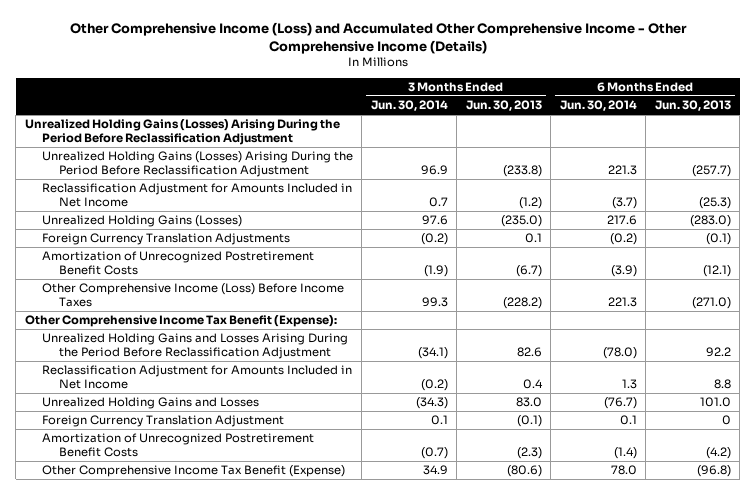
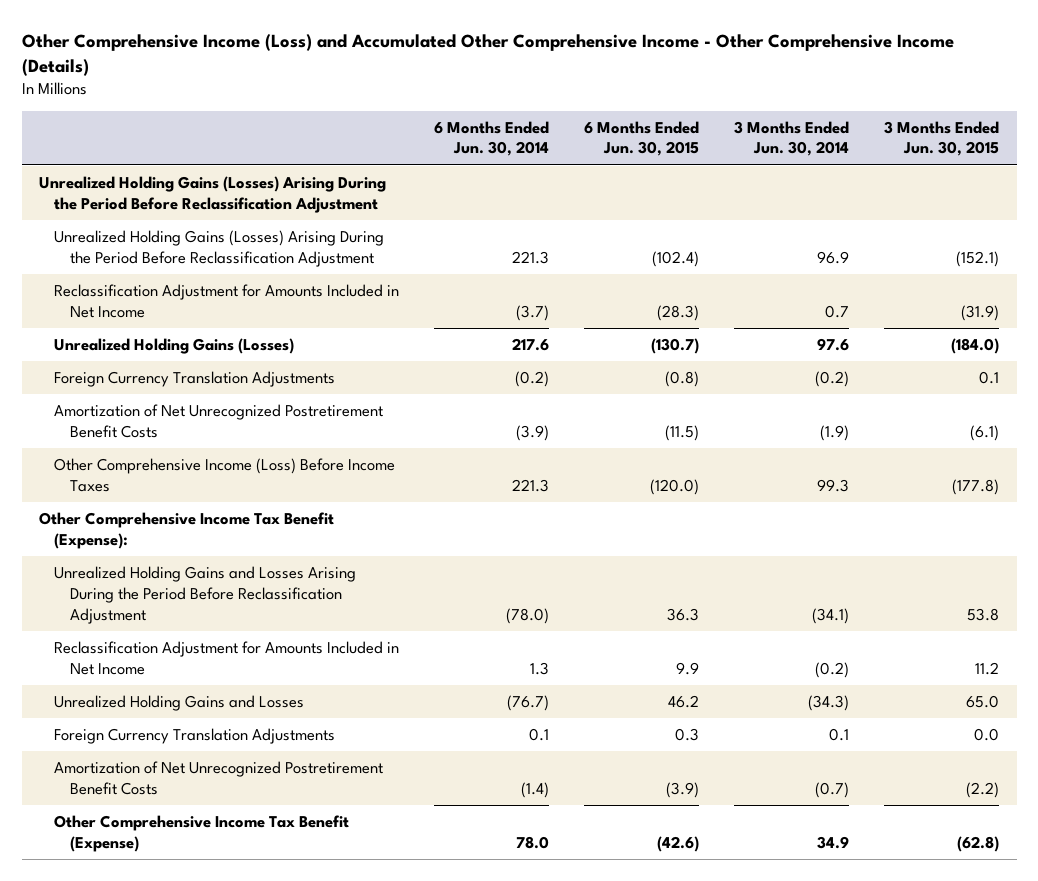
- | 3 Months Ended Jun. 30, 2014 | 3 Months Ended Jun. 30, 2013 | 6 Months Ended Jun. 30, 2014 | 6 Months Ended Jun. 30, 2013
+ | 6 Months Ended Jun. 30, 2014 | 6 Months Ended Jun. 30, 2015 | 3 Months Ended Jun. 30, 2014 | 3 Months Ended Jun. 30, 2015
- Amortization of Unrecognized Postretirement Benefit Costs | (1.9) | (6.7) | (3.9) | (12.1)
+ Amortization of Net Unrecognized Postretirement Benefit Costs | (3.9) | (11.5) | (1.9) | (6.1)
- Foreign Currency Translation Adjustment | 0.1 | (0.1) | 0.1 | 0
- Amortization of Unrecognized Postretirement Benefit Costs | (0.7) | (2.3) | (1.4) | (4.2)
+ Foreign Currency Translation Adjustments | 0.1 | 0.3 | 0.1 | 0.0
+ Amortization of Net Unrecognized Postretirement Benefit Costs | (1.4) | (3.9) | (0.7) | (2.2)

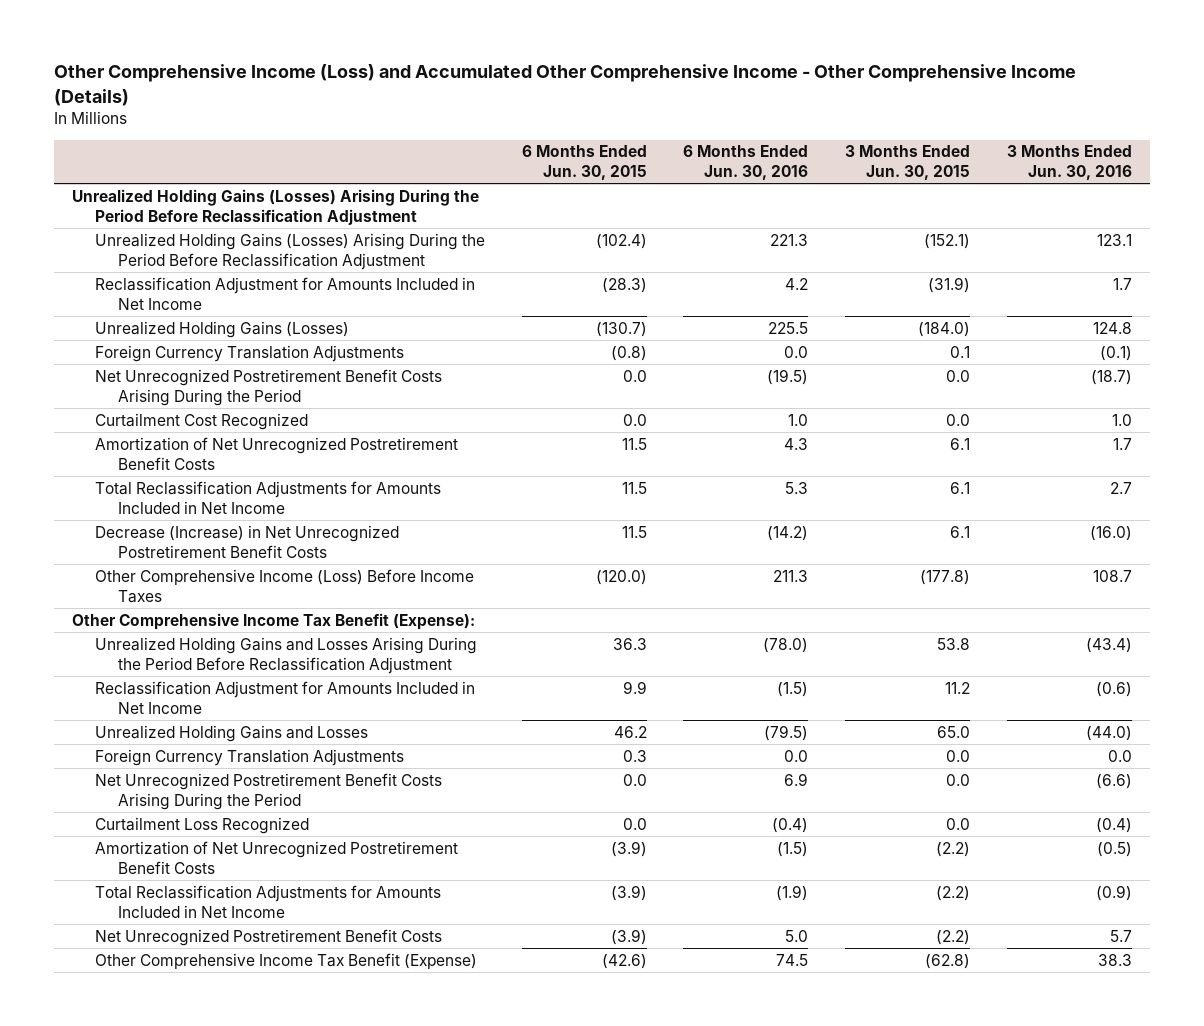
- | 6 Months Ended Jun. 30, 2014 | 6 Months Ended Jun. 30, 2015 | 3 Months Ended Jun. 30, 2014 | 3 Months Ended Jun. 30, 2015
+ | 6 Months Ended Jun. 30, 2015 | 6 Months Ended Jun. 30, 2016 | 3 Months Ended Jun. 30, 2015 | 3 Months Ended Jun. 30, 2016
- Amortization of Net Unrecognized Postretirement Benefit Costs | (3.9) | (11.5) | (1.9) | (6.1)
+ Net Unrecognized Postretirement Benefit Costs Arising During the Period | 0.0 | (19.5) | 0.0 | (18.7)
+ Curtailment Cost Recognized | 0.0 | 1.0 | 0.0 | 1.0
+ Amortization of Net Unrecognized Postretirement Benefit Costs | 11.5 | 4.3 | 6.1 | 1.7
+ Total Reclassification Adjustments for Amounts Included in Net Income | 11.5 | 5.3 | 6.1 | 2.7
+ Decrease (Increase) in Net Unrecognized Postretirement Benefit Costs | 11.5 | (14.2) | 6.1 | (16.0)
+ Net Unrecognized Postretirement Benefit Costs Arising During the Period | 0.0 | 6.9 | 0.0 | (6.6)
+ Curtailment Loss Recognized | 0.0 | (0.4) | 0.0 | (0.4)
+ Total Reclassification Adjustments for Amounts Included in Net Income | (3.9) | (1.9) | (2.2) | (0.9)
+ Net Unrecognized Postretirement Benefit Costs | (3.9) | 5.0 | (2.2) | 5.7

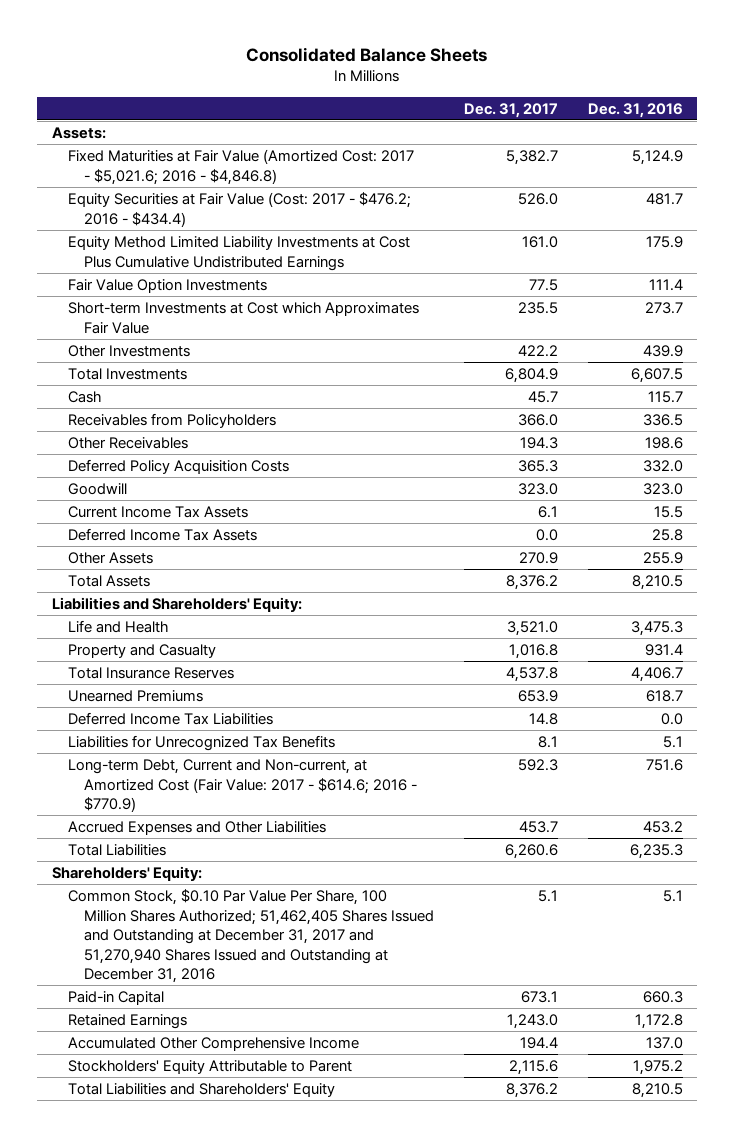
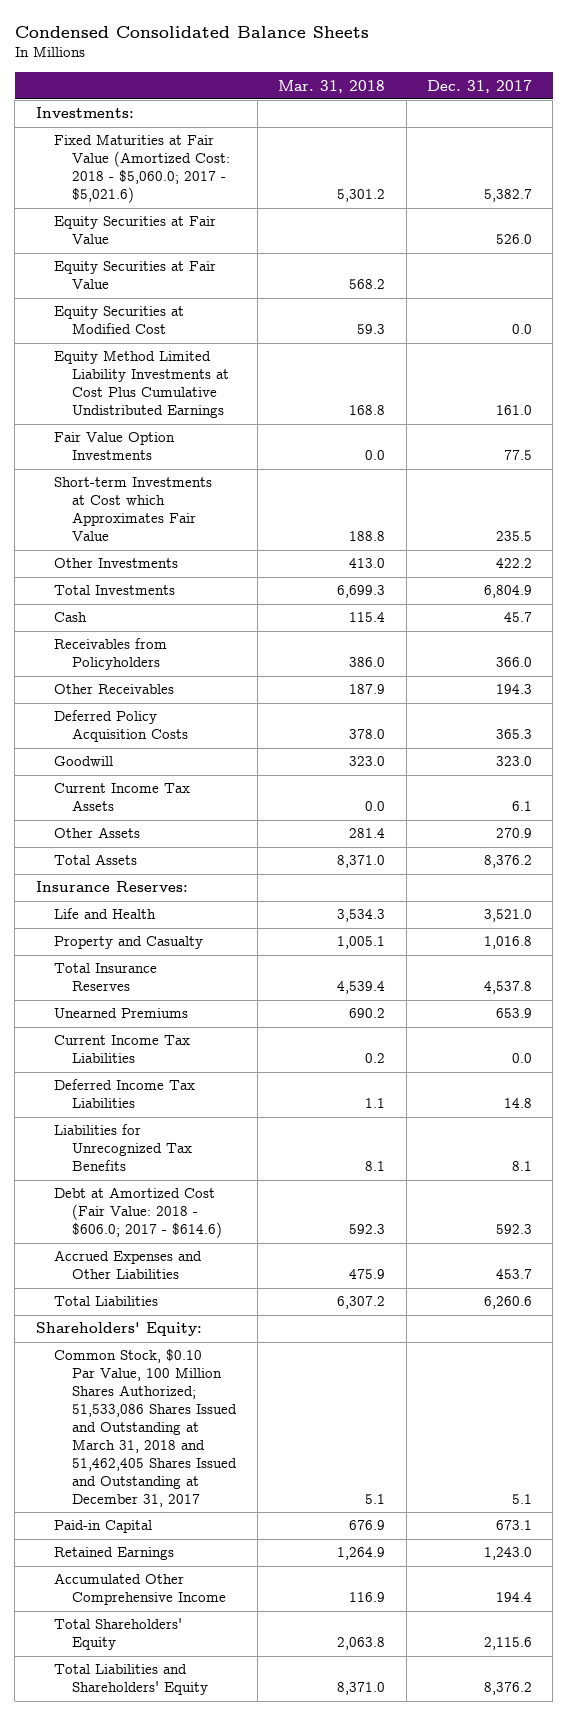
- Consolidated Balance Sheets
+ Condensed Consolidated Balance Sheets
- | Dec. 31, 2017 | Dec. 31, 2016
+ | Mar. 31, 2018 | Dec. 31, 2017
- Assets:
- Fixed Maturities at Fair Value (Amortized Cost: 2017 - $5,021.6; 2016 - $4,846.8) | 5,382.7 | 5,124.9
- Equity Securities at Fair Value (Cost: 2017 - $476.2; 2016 - $434.4) | 526.0 | 481.7
+ Investments:
+ Fixed Maturities at Fair Value (Amortized Cost: 2018 - $5,060.0; 2017 - $5,021.6) | 5,301.2 | 5,382.7
+ Equity Securities at Fair Value | | 526.0
+ Equity Securities at Fair Value | 568.2 |
+ Equity Securities at Modified Cost | 59.3 | 0.0
- Deferred Income Tax Assets | 0.0 | 25.8
- Liabilities and Shareholders' Equity:
+ Insurance Reserves:
+ Current Income Tax Liabilities | 0.2 | 0.0
- Long-term Debt, Current and Non-current, at Amortized Cost (Fair Value: 2017 - $614.6; 2016 - $770.9) | 592.3 | 751.6
+ Debt at Amortized Cost (Fair Value: 2018 - $606.0; 2017 - $614.6) | 592.3 | 592.3
- Common Stock, $0.10 Par Value Per Share, 100 Million Shares Authorized; 51,462,405 Shares Issued and Outstanding at December 31, 2017 and 51,270,940 Shares Issued and Outstanding at December 31, 2016 | 5.1 | 5.1
+ Common Stock, $0.10 Par Value, 100 Million Shares Authorized; 51,533,086 Shares Issued and Outstanding at March 31, 2018 and 51,462,405 Shares Issued and Outstanding at December 31, 2017 | 5.1 | 5.1
- Stockholders' Equity Attributable to Parent | 2,115.6 | 1,975.2
+ Total Shareholders' Equity | 2,063.8 | 2,115.6

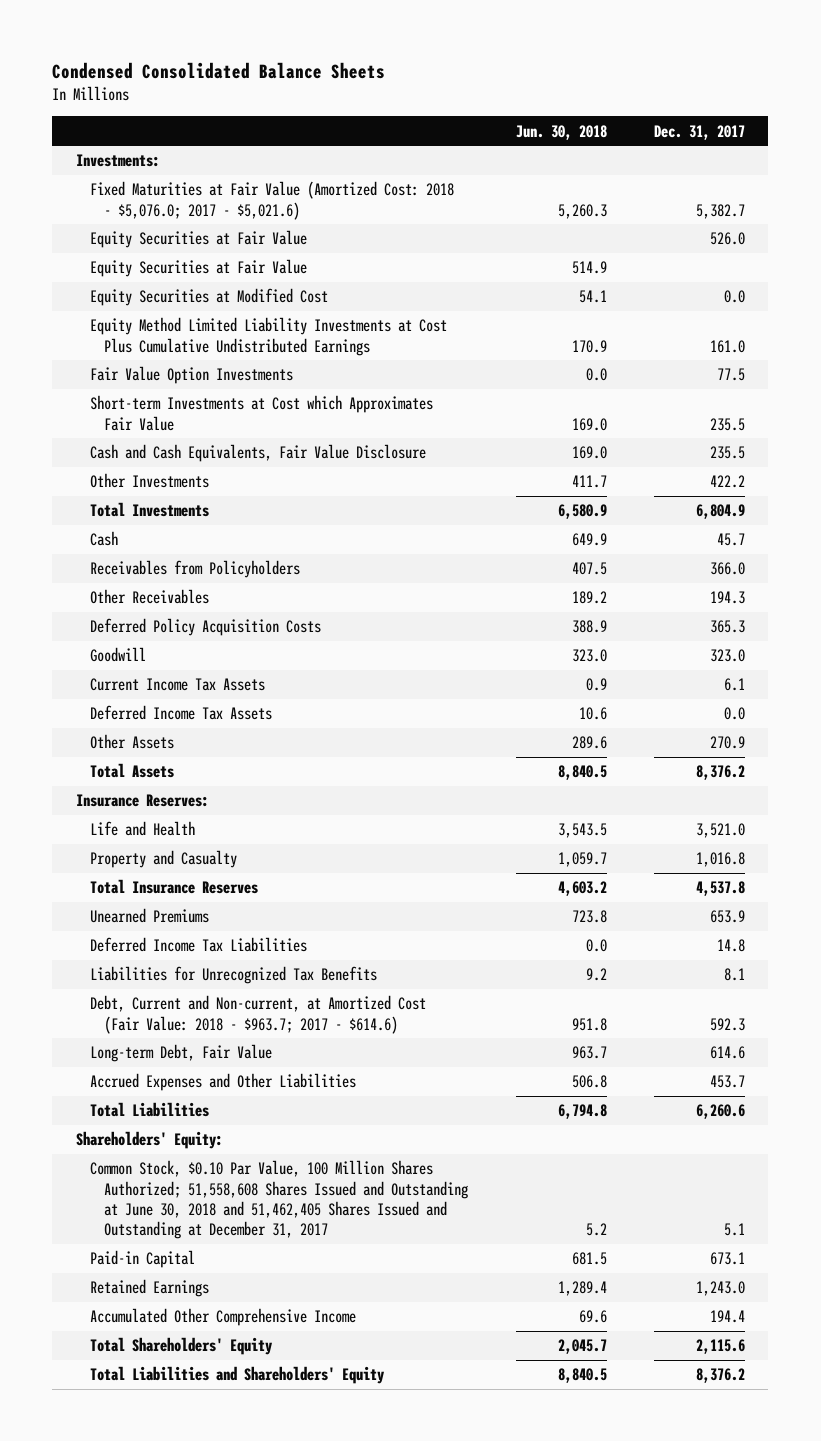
- | Mar. 31, 2018 | Dec. 31, 2017
+ | Jun. 30, 2018 | Dec. 31, 2017
- Fixed Maturities at Fair Value (Amortized Cost: 2018 - $5,060.0; 2017 - $5,021.6) | 5,301.2 | 5,382.7
+ Fixed Maturities at Fair Value (Amortized Cost: 2018 - $5,076.0; 2017 - $5,021.6) | 5,260.3 | 5,382.7
+ Cash and Cash Equivalents, Fair Value Disclosure | 169.0 | 235.5
+ Deferred Income Tax Assets | 10.6 | 0.0
- Current Income Tax Liabilities | 0.2 | 0.0
- Debt at Amortized Cost (Fair Value: 2018 - $606.0; 2017 - $614.6) | 592.3 | 592.3
+ Debt, Current and Non-current, at Amortized Cost (Fair Value: 2018 - $963.7; 2017 - $614.6) | 951.8 | 592.3
+ Long-term Debt, Fair Value | 963.7 | 614.6
- Common Stock, $0.10 Par Value, 100 Million Shares Authorized; 51,533,086 Shares Issued and Outstanding at March 31, 2018 and 51,462,405 Shares Issued and Outstanding at December 31, 2017 | 5.1 | 5.1
+ Common Stock, $0.10 Par Value, 100 Million Shares Authorized; 51,558,608 Shares Issued and Outstanding at June 30, 2018 and 51,462,405 Shares Issued and Outstanding at December 31, 2017 | 5.2 | 5.1

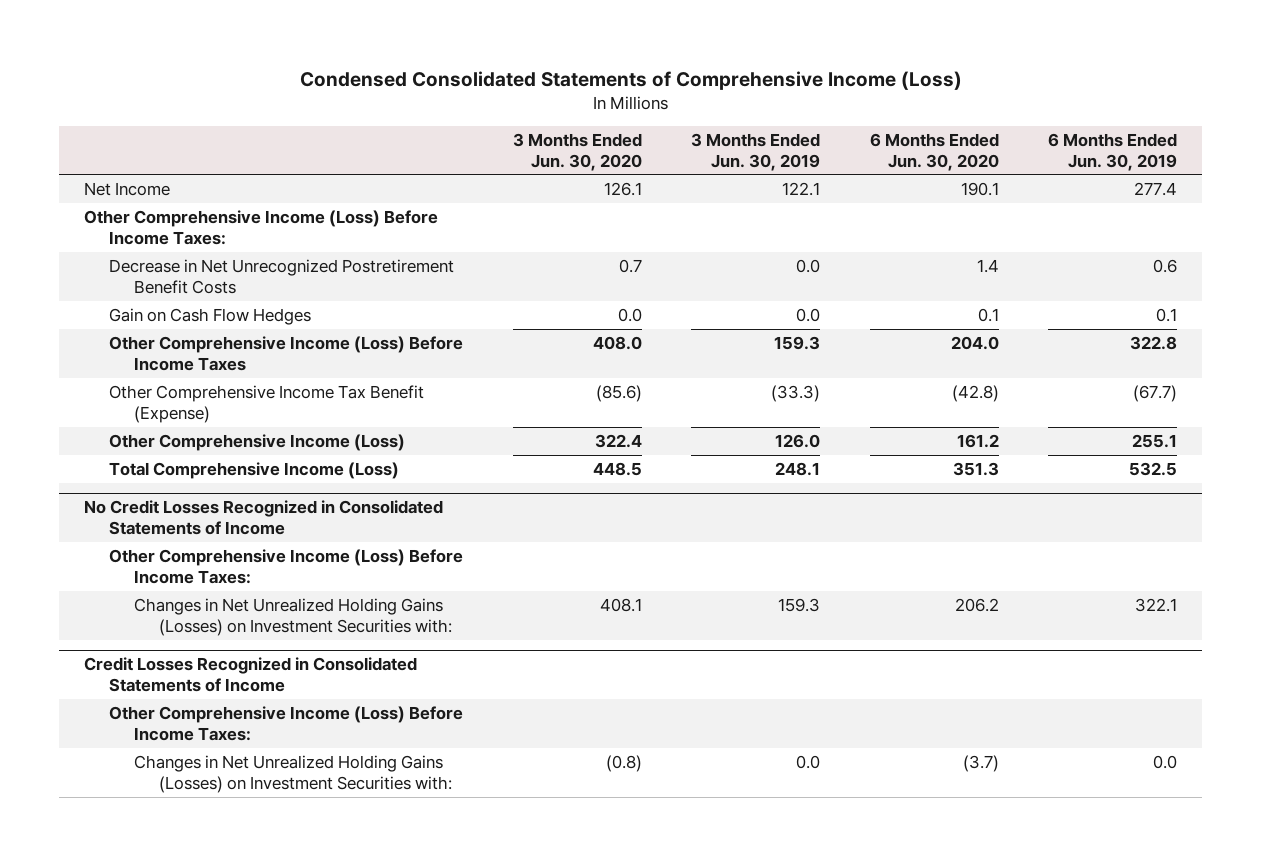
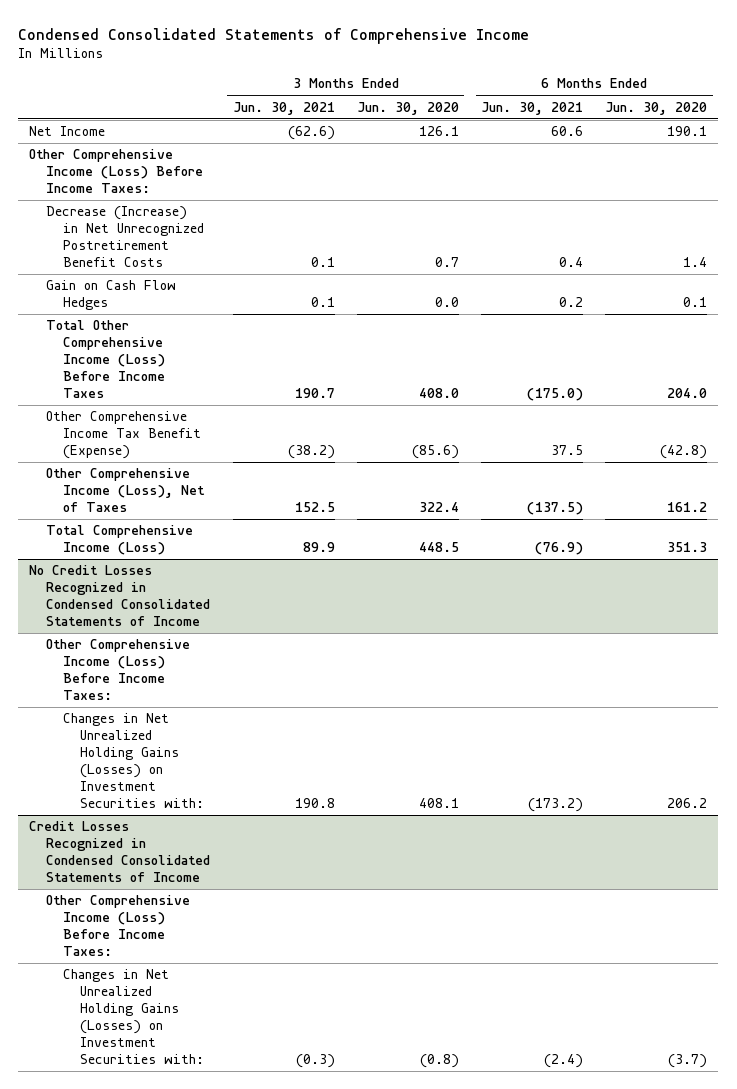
- Condensed Consolidated Statements of Comprehensive Income (Loss)
+ Condensed Consolidated Statements of Comprehensive Income
- | 3 Months Ended Jun. 30, 2020 | 3 Months Ended Jun. 30, 2019 | 6 Months Ended Jun. 30, 2020 | 6 Months Ended Jun. 30, 2019
+ | 3 Months Ended Jun. 30, 2021 | 3 Months Ended Jun. 30, 2020 | 6 Months Ended Jun. 30, 2021 | 6 Months Ended Jun. 30, 2020
- Decrease in Net Unrecognized Postretirement Benefit Costs | 0.7 | 0.0 | 1.4 | 0.6
+ Decrease (Increase) in Net Unrecognized Postretirement Benefit Costs | 0.1 | 0.7 | 0.4 | 1.4
- Other Comprehensive Income (Loss) Before Income Taxes | 408.0 | 159.3 | 204.0 | 322.8
+ Total Other Comprehensive Income (Loss) Before Income Taxes | 190.7 | 408.0 | (175.0) | 204.0
- Other Comprehensive Income (Loss) | 322.4 | 126.0 | 161.2 | 255.1
+ Other Comprehensive Income (Loss), Net of Taxes | 152.5 | 322.4 | (137.5) | 161.2
- No Credit Losses Recognized in Consolidated Statements of Income
+ No Credit Losses Recognized in Condensed Consolidated Statements of Income
- Credit Losses Recognized in Consolidated Statements of Income
+ Credit Losses Recognized in Condensed Consolidated Statements of Income

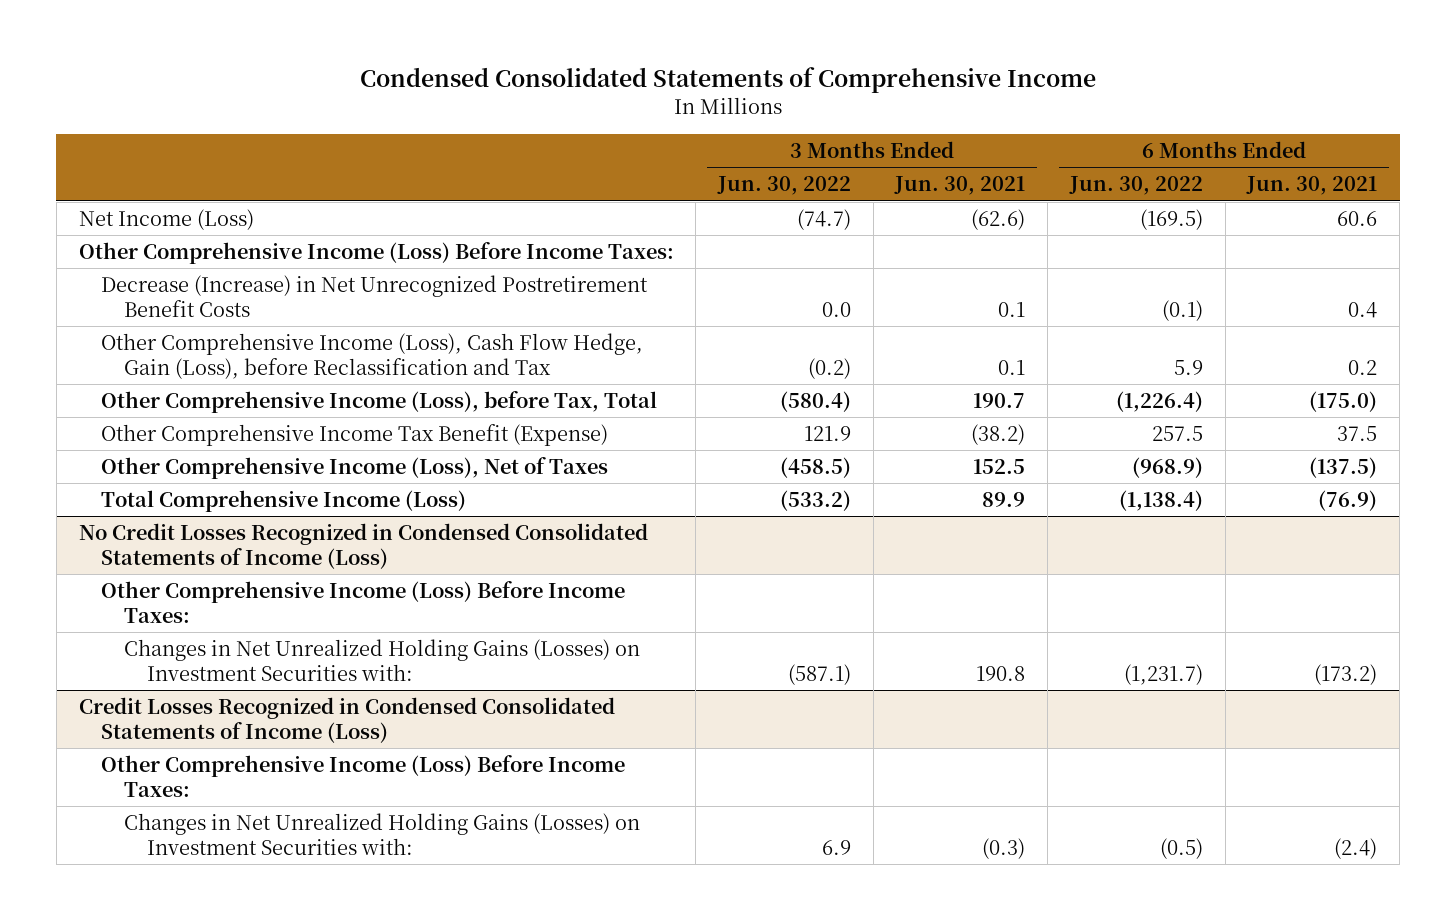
- | 3 Months Ended Jun. 30, 2021 | 3 Months Ended Jun. 30, 2020 | 6 Months Ended Jun. 30, 2021 | 6 Months Ended Jun. 30, 2020
+ | 3 Months Ended Jun. 30, 2022 | 3 Months Ended Jun. 30, 2021 | 6 Months Ended Jun. 30, 2022 | 6 Months Ended Jun. 30, 2021
- Net Income | (62.6) | 126.1 | 60.6 | 190.1
+ Net Income (Loss) | (74.7) | (62.6) | (169.5) | 60.6
- Gain on Cash Flow Hedges | 0.1 | 0.0 | 0.2 | 0.1
- Total Other Comprehensive Income (Loss) Before Income Taxes | 190.7 | 408.0 | (175.0) | 204.0
+ Other Comprehensive Income (Loss), Cash Flow Hedge, Gain (Loss), before Reclassification and Tax | (0.2) | 0.1 | 5.9 | 0.2
+ Other Comprehensive Income (Loss), before Tax, Total | (580.4) | 190.7 | (1,226.4) | (175.0)
- No Credit Losses Recognized in Condensed Consolidated Statements of Income
+ No Credit Losses Recognized in Condensed Consolidated Statements of Income (Loss)
- Credit Losses Recognized in Condensed Consolidated Statements of Income
+ Credit Losses Recognized in Condensed Consolidated Statements of Income (Loss)

